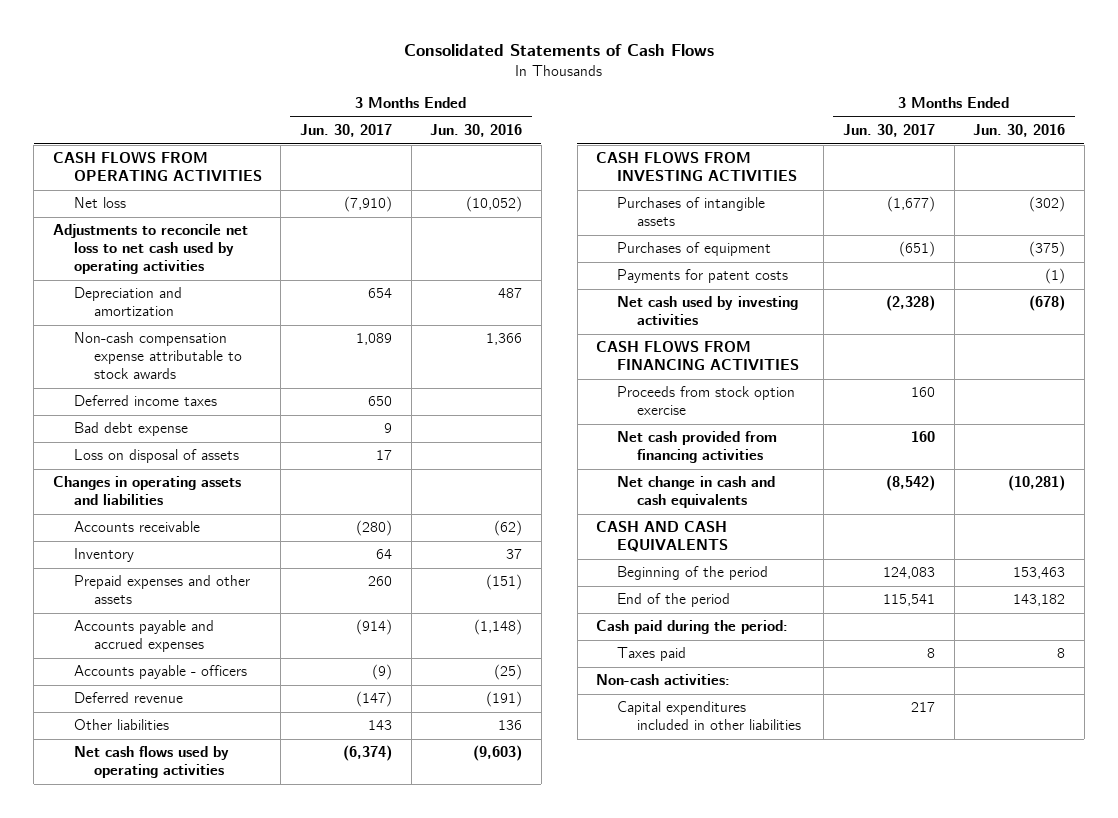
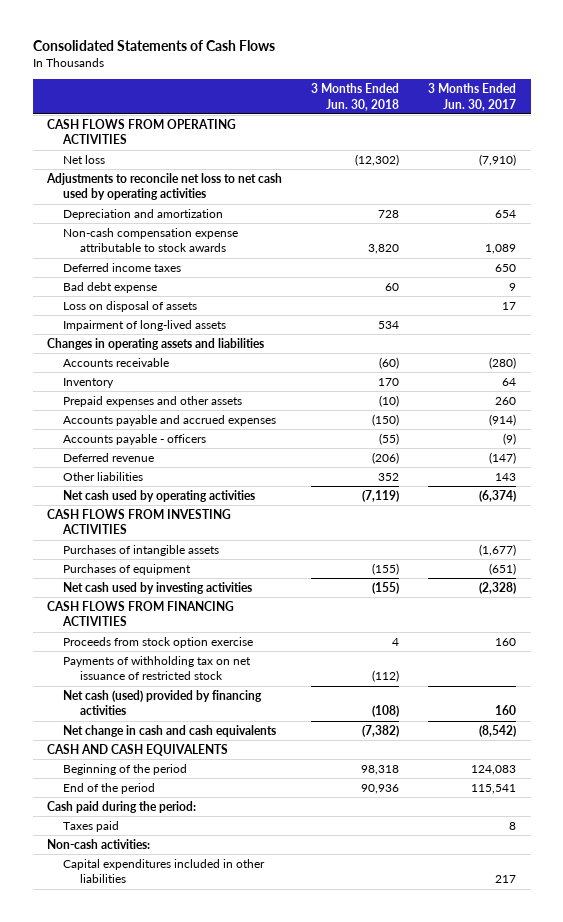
- | 3 Months Ended Jun. 30, 2017 | 3 Months Ended Jun. 30, 2016
+ | 3 Months Ended Jun. 30, 2018 | 3 Months Ended Jun. 30, 2017
+ Impairment of long-lived assets | 534 |
- Net cash flows used by operating activities | (6,374) | (9,603)
+ Net cash used by operating activities | (7,119) | (6,374)
- Payments for patent costs | | (1)
- Net cash provided from financing activities | 160 |
+ Payments of withholding tax on net issuance of restricted stock | (112) |
+ Net cash (used) provided by financing activities | (108) | 160

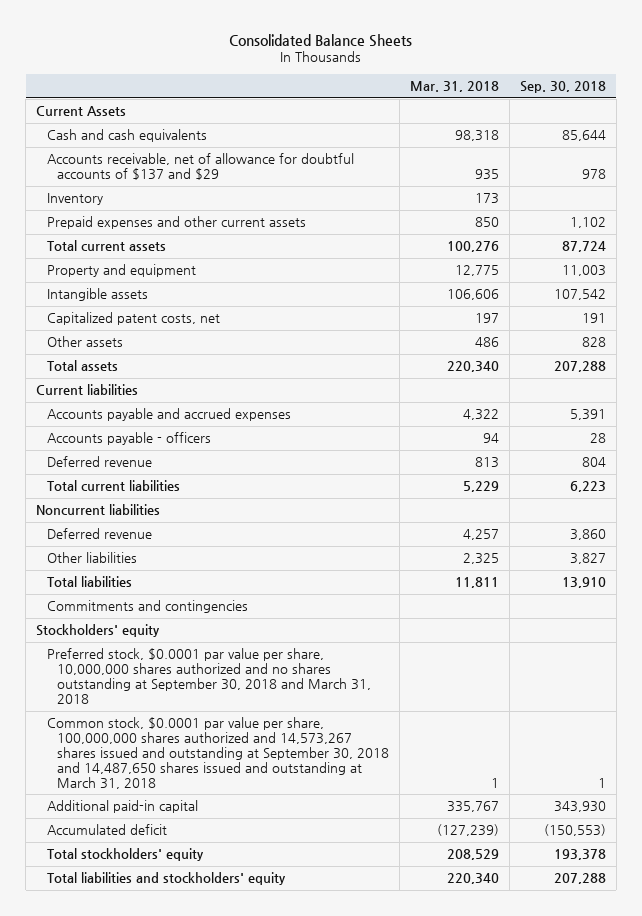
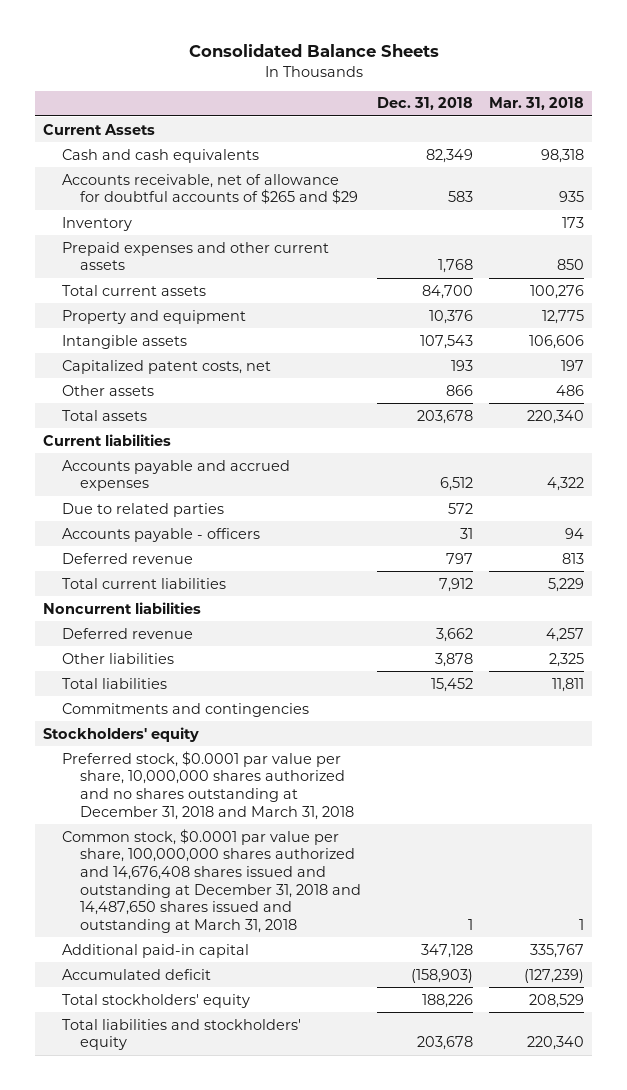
- | Mar. 31, 2018 | Sep. 30, 2018
+ | Dec. 31, 2018 | Mar. 31, 2018
- Accounts receivable, net of allowance for doubtful accounts of $137 and $29 | 935 | 978
+ Accounts receivable, net of allowance for doubtful accounts of $265 and $29 | 583 | 935
+ Due to related parties | 572 |
- Preferred stock, $0.0001 par value per share, 10,000,000 shares authorized and no shares outstanding at September 30, 2018 and March 31, 2018
- Common stock, $0.0001 par value per share, 100,000,000 shares authorized and 14,573,267 shares issued and outstanding at September 30, 2018 and 14,487,650 shares issued and outstanding at March 31, 2018 | 1 | 1
+ Preferred stock, $0.0001 par value per share, 10,000,000 shares authorized and no shares outstanding at December 31, 2018 and March 31, 2018
+ Common stock, $0.0001 par value per share, 100,000,000 shares authorized and 14,676,408 shares issued and outstanding at December 31, 2018 and 14,487,650 shares issued and outstanding at March 31, 2018 | 1 | 1

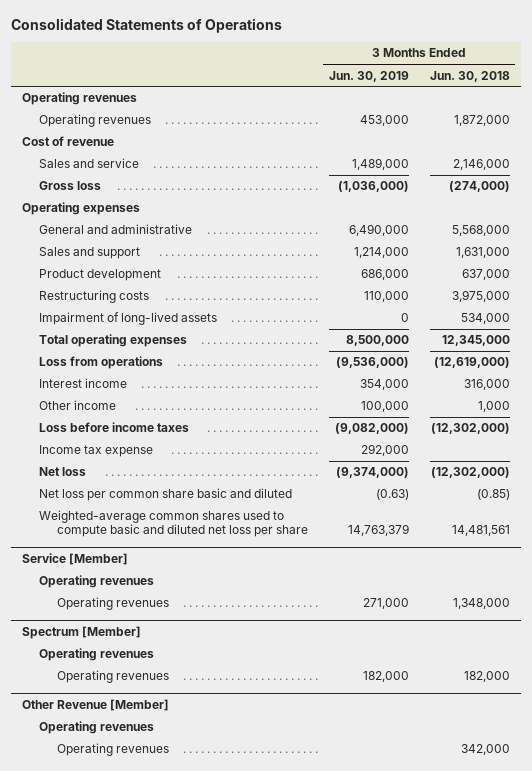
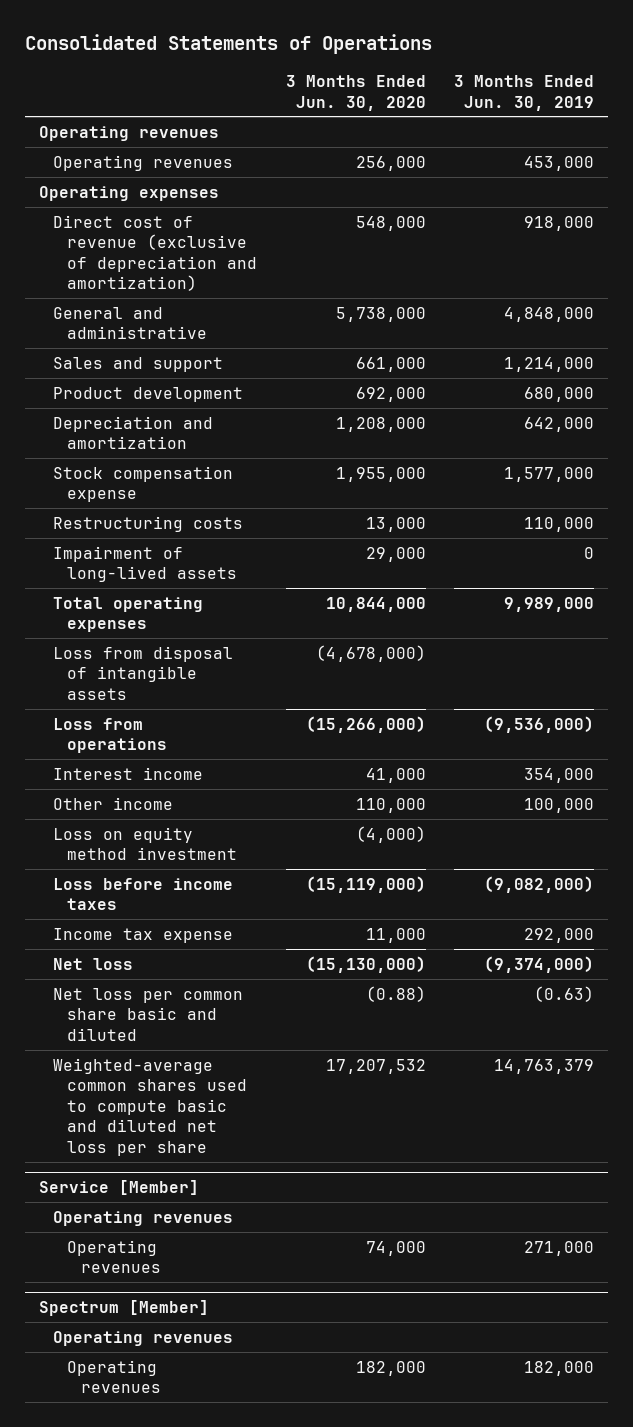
- | 3 Months Ended Jun. 30, 2019 | 3 Months Ended Jun. 30, 2018
+ | 3 Months Ended Jun. 30, 2020 | 3 Months Ended Jun. 30, 2019
- Cost of revenue
- Sales and service | 1,489,000 | 2,146,000
- Gross loss | (1,036,000) | (274,000)
- General and administrative | 6,490,000 | 5,568,000
+ Direct cost of revenue (exclusive of depreciation and amortization) | 548,000 | 918,000
+ General and administrative | 5,738,000 | 4,848,000
- Product development | 686,000 | 637,000
+ Product development | 692,000 | 680,000
+ Depreciation and amortization | 1,208,000 | 642,000
+ Stock compensation expense | 1,955,000 | 1,577,000
- Total operating expenses | 8,500,000 | 12,345,000
+ Total operating expenses | 10,844,000 | 9,989,000
+ Loss from disposal of intangible assets | (4,678,000) |
+ Loss on equity method investment | (4,000) |
- Other Revenue [Member]
- Operating revenues
- Operating revenues | | 342,000

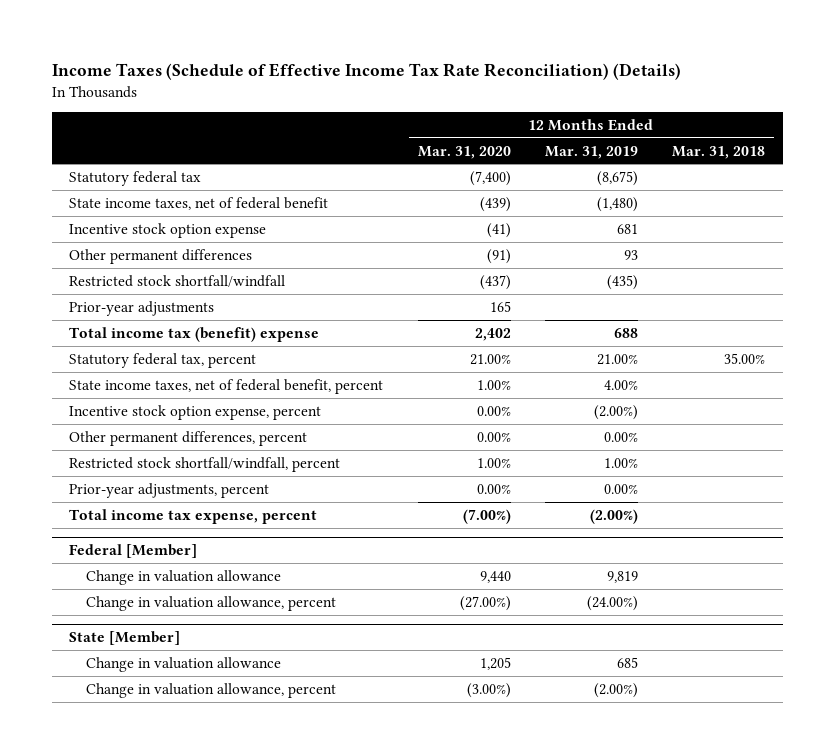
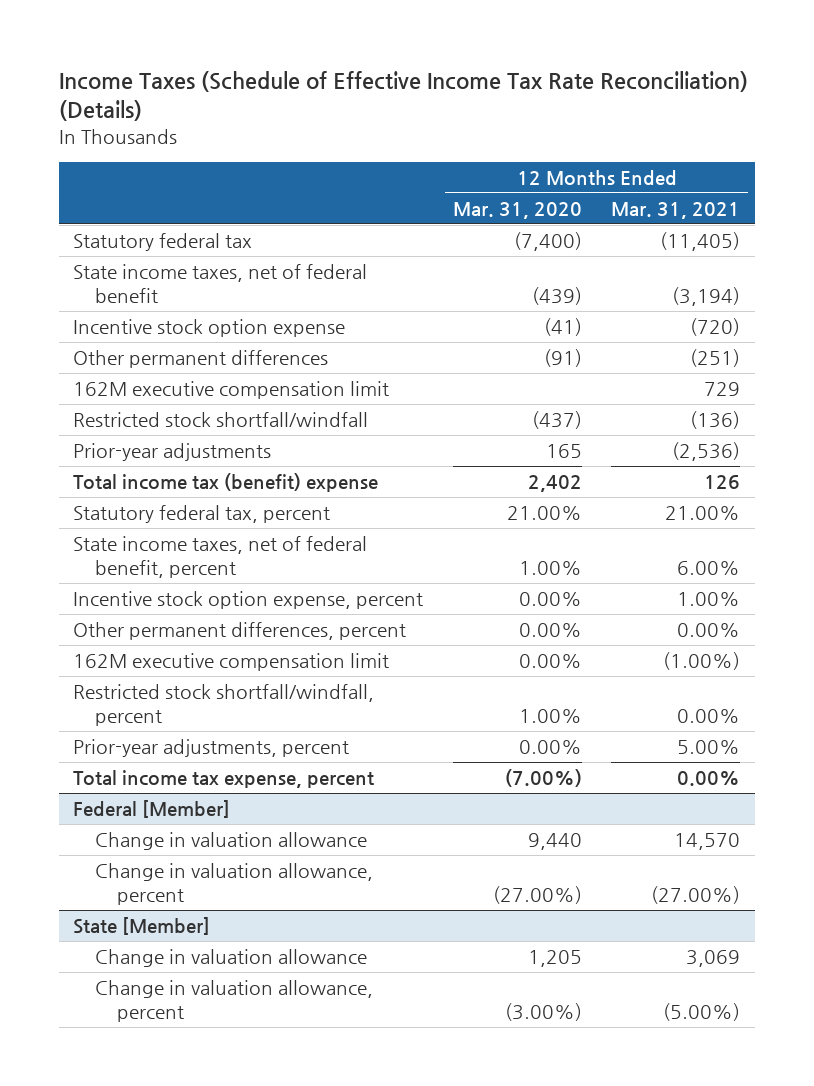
- | 12 Months Ended Mar. 31, 2020 | 12 Months Ended Mar. 31, 2019 | 12 Months Ended Mar. 31, 2018
+ | 12 Months Ended Mar. 31, 2020 | 12 Months Ended Mar. 31, 2021
+ 162M executive compensation limit | | 729
+ 162M executive compensation limit | 0.00% | (1.00%)

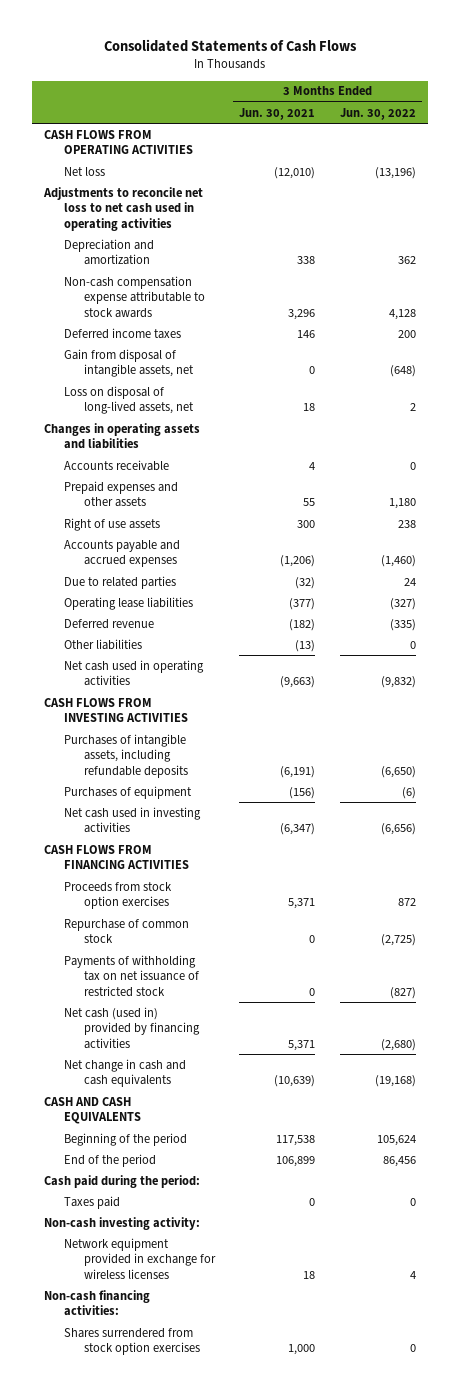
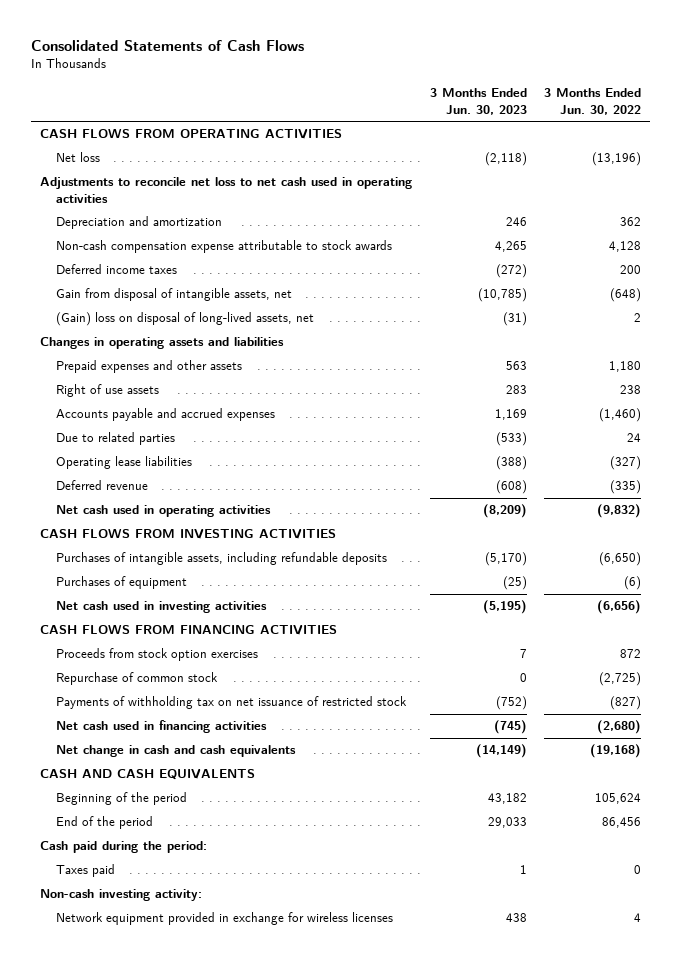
- | 3 Months Ended Jun. 30, 2021 | 3 Months Ended Jun. 30, 2022
+ | 3 Months Ended Jun. 30, 2023 | 3 Months Ended Jun. 30, 2022
- Loss on disposal of long-lived assets, net | 18 | 2
+ (Gain) loss on disposal of long-lived assets, net | (31) | 2
- Accounts receivable | 4 | 0
- Other liabilities | (13) | 0
- Net cash (used in) provided by financing activities | 5,371 | (2,680)
+ Net cash used in financing activities | (745) | (2,680)
- Non-cash financing activities:
- Shares surrendered from stock option exercises | 1,000 | 0

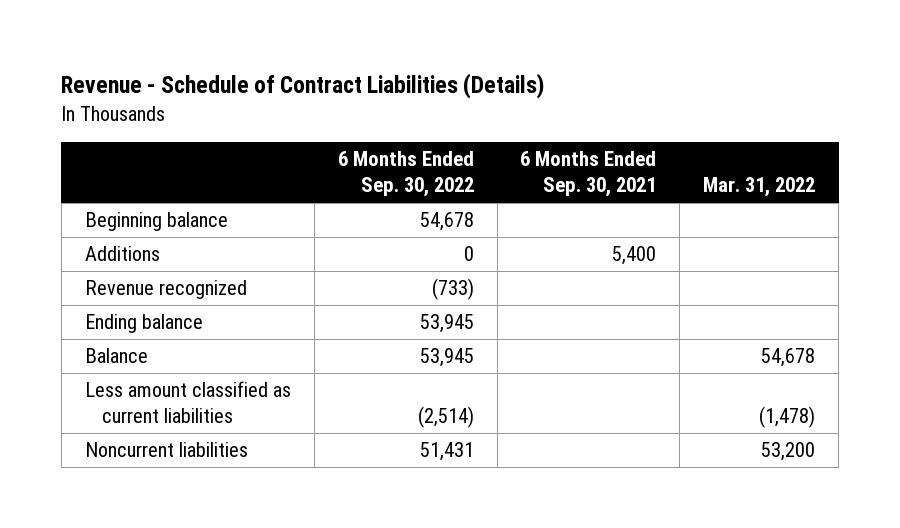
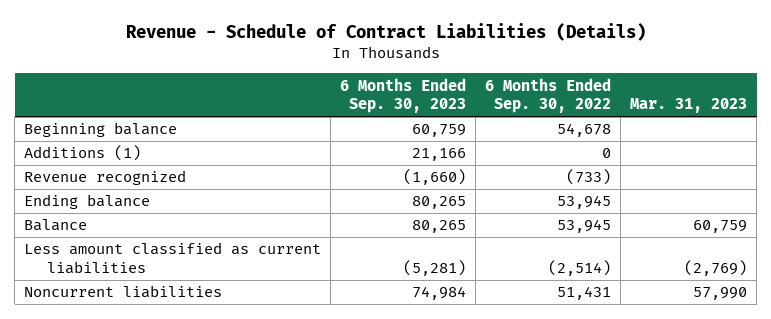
- | 6 Months Ended Sep. 30, 2022 | 6 Months Ended Sep. 30, 2021 | Mar. 31, 2022
+ | 6 Months Ended Sep. 30, 2023 | 6 Months Ended Sep. 30, 2022 | Mar. 31, 2023
- Additions | 0 | 5,400 |
+ Additions (1) | 21,166 | 0 |

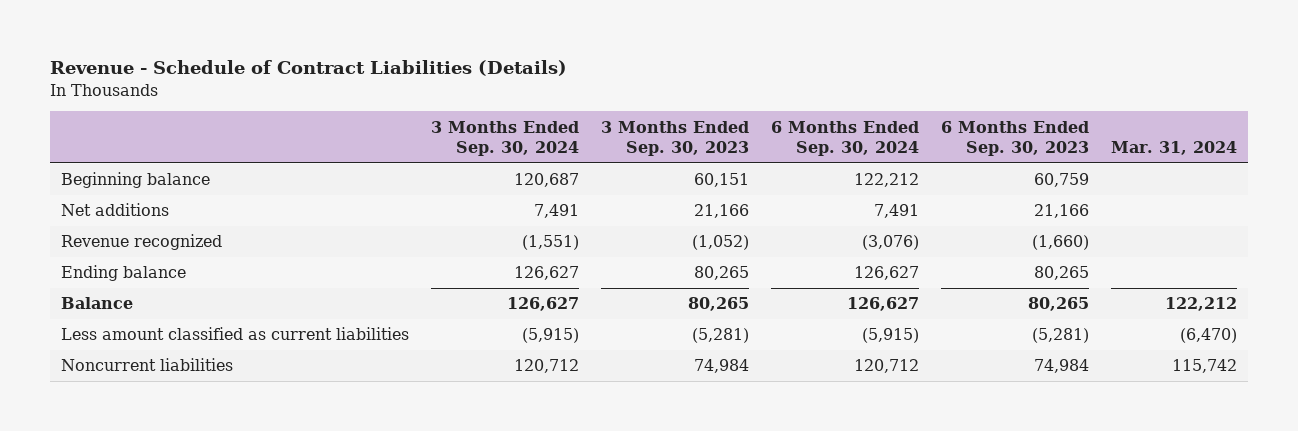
- | 6 Months Ended Sep. 30, 2023 | 6 Months Ended Sep. 30, 2022 | Mar. 31, 2023
+ | 3 Months Ended Sep. 30, 2024 | 3 Months Ended Sep. 30, 2023 | 6 Months Ended Sep. 30, 2024 | 6 Months Ended Sep. 30, 2023 | Mar. 31, 2024
- Additions (1) | 21,166 | 0 |
+ Net additions | 7,491 | 21,166 | 7,491 | 21,166 |

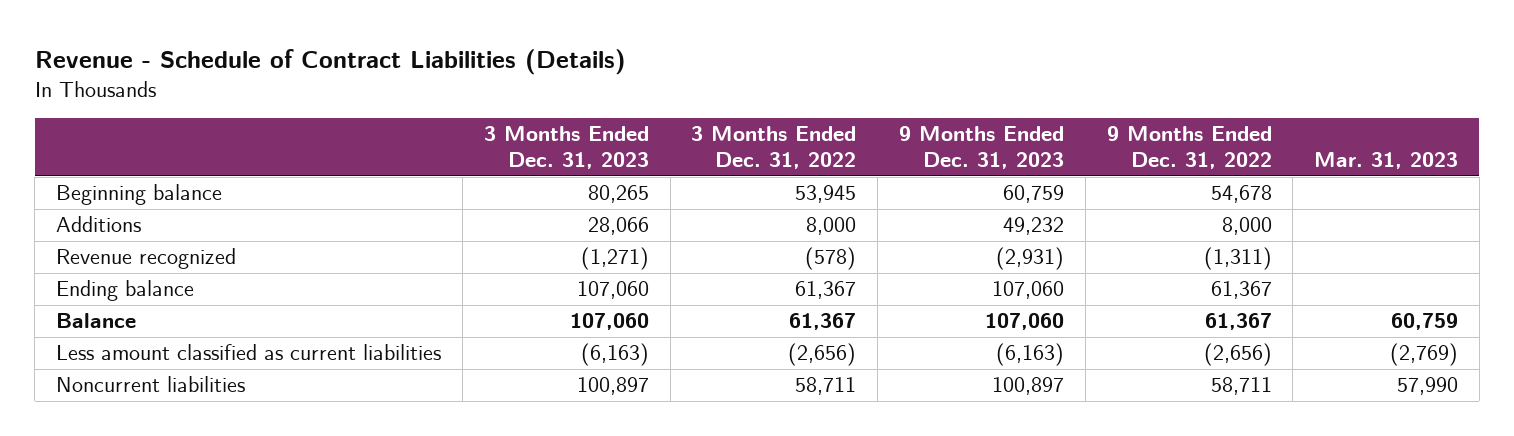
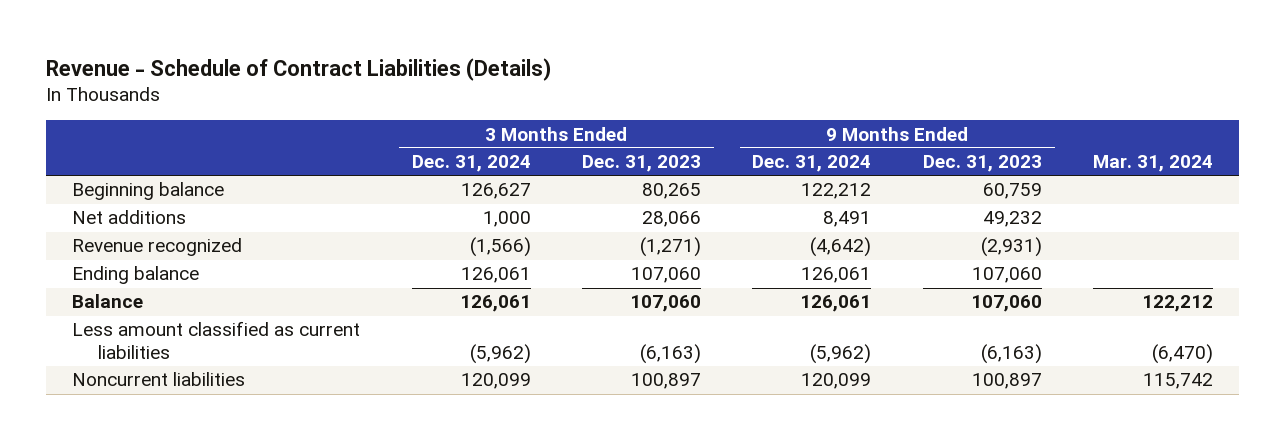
- | 3 Months Ended Dec. 31, 2023 | 3 Months Ended Dec. 31, 2022 | 9 Months Ended Dec. 31, 2023 | 9 Months Ended Dec. 31, 2022 | Mar. 31, 2023
+ | 3 Months Ended Dec. 31, 2024 | 3 Months Ended Dec. 31, 2023 | 9 Months Ended Dec. 31, 2024 | 9 Months Ended Dec. 31, 2023 | Mar. 31, 2024
- Additions | 28,066 | 8,000 | 49,232 | 8,000 |
+ Net additions | 1,000 | 28,066 | 8,491 | 49,232 |

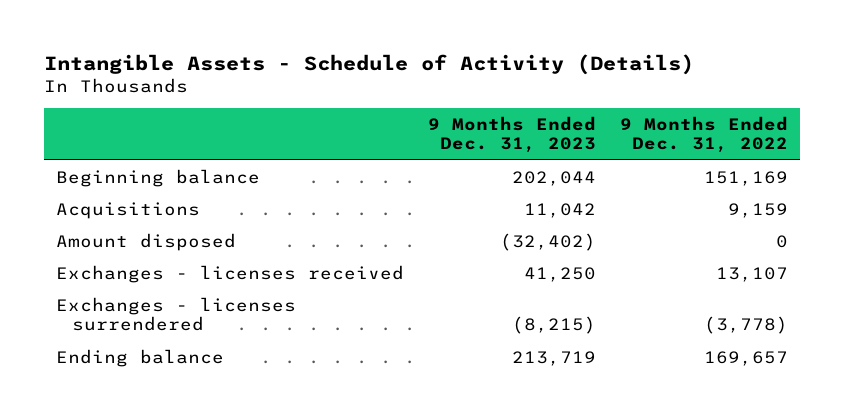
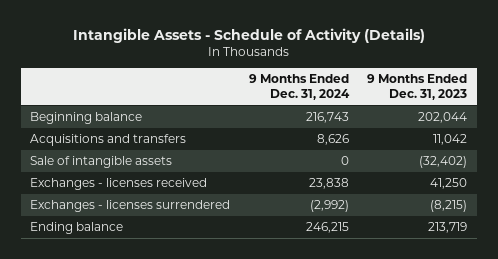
- | 9 Months Ended Dec. 31, 2023 | 9 Months Ended Dec. 31, 2022
+ | 9 Months Ended Dec. 31, 2024 | 9 Months Ended Dec. 31, 2023
- Acquisitions | 11,042 | 9,159
- Amount disposed | (32,402) | 0
+ Acquisitions and transfers | 8,626 | 11,042
+ Sale of intangible assets | 0 | (32,402)

